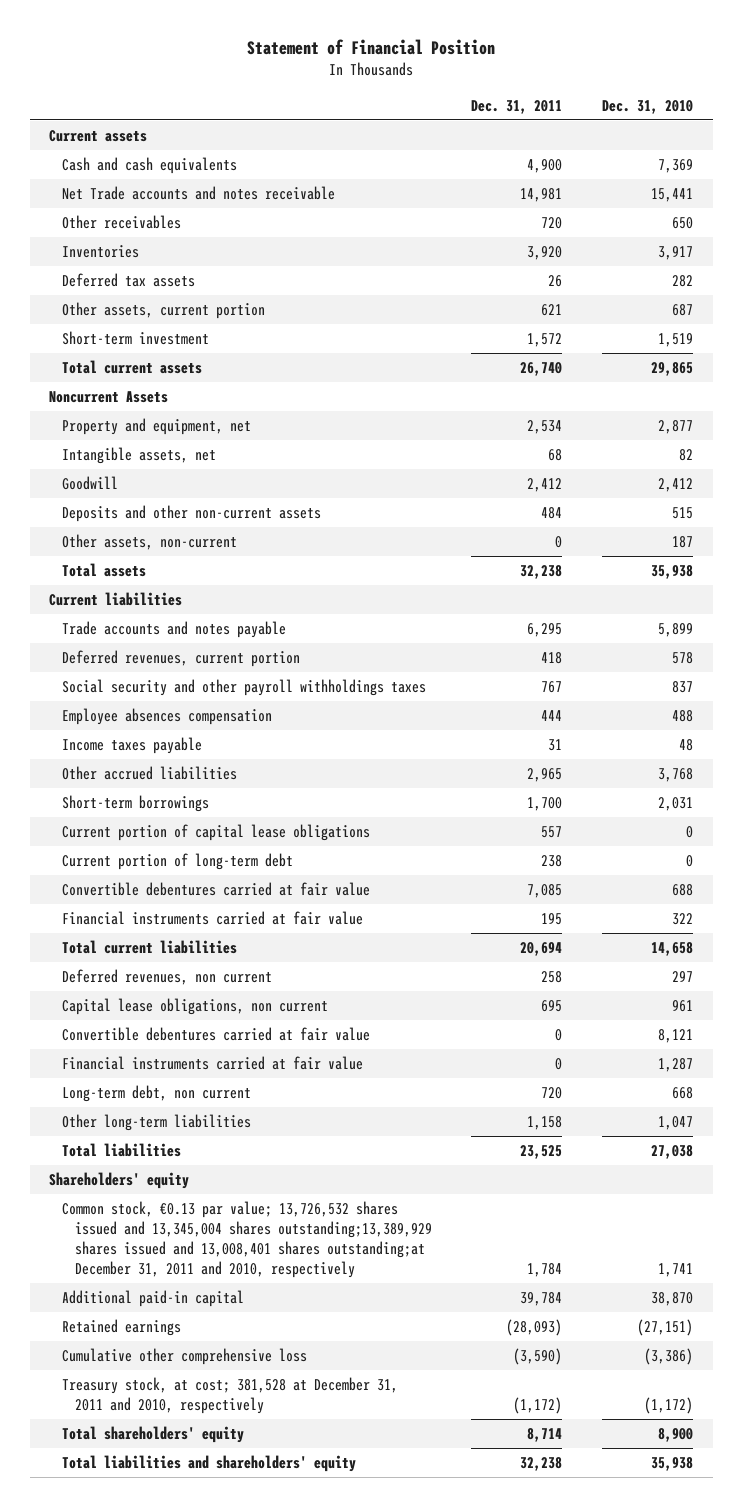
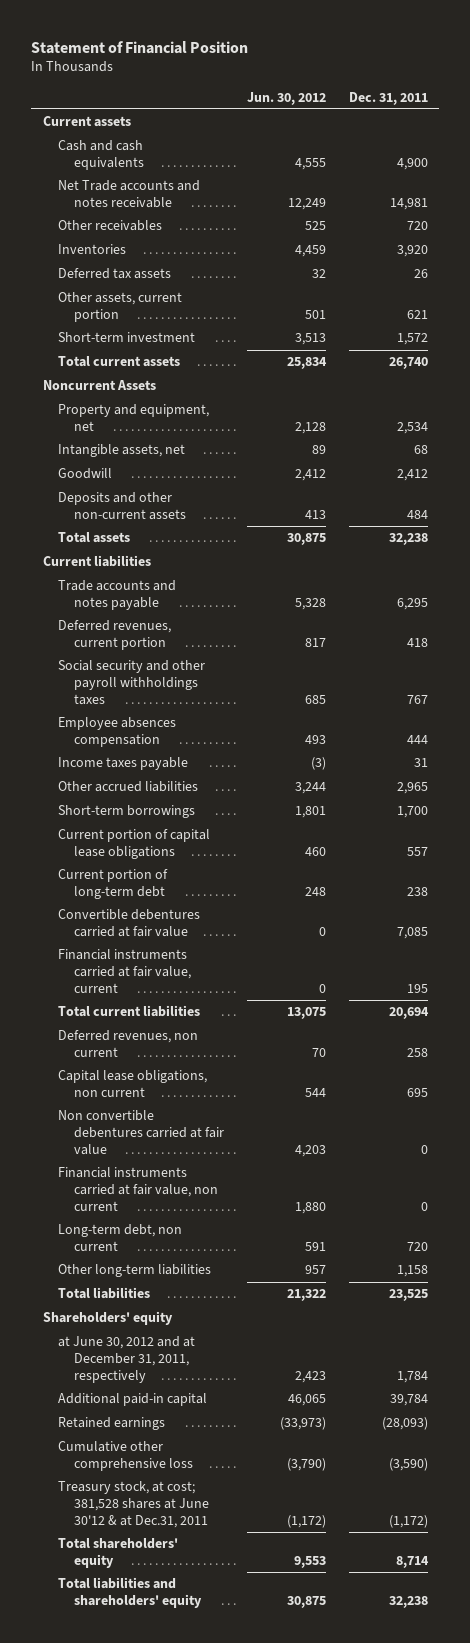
- | Dec. 31, 2011 | Dec. 31, 2010
+ | Jun. 30, 2012 | Dec. 31, 2011
- Other assets, non-current | 0 | 187
- Financial instruments carried at fair value | 195 | 322
+ Financial instruments carried at fair value, current | 0 | 195
- Convertible debentures carried at fair value | 0 | 8,121
- Financial instruments carried at fair value | 0 | 1,287
+ Non convertible debentures carried at fair value | 4,203 | 0
+ Financial instruments carried at fair value, non current | 1,880 | 0
- Common stock, €0.13 par value; 13,726,532 shares issued and 13,345,004 shares outstanding;13,389,929 shares issued and 13,008,401 shares outstanding;at December 31, 2011 and 2010, respectively | 1,784 | 1,741
+ at June 30, 2012 and at December 31, 2011, respectively | 2,423 | 1,784
- Treasury stock, at cost; 381,528 at December 31, 2011 and 2010, respectively | (1,172) | (1,172)
+ Treasury stock, at cost; 381,528 shares at June 30'12 & at Dec.31, 2011 | (1,172) | (1,172)

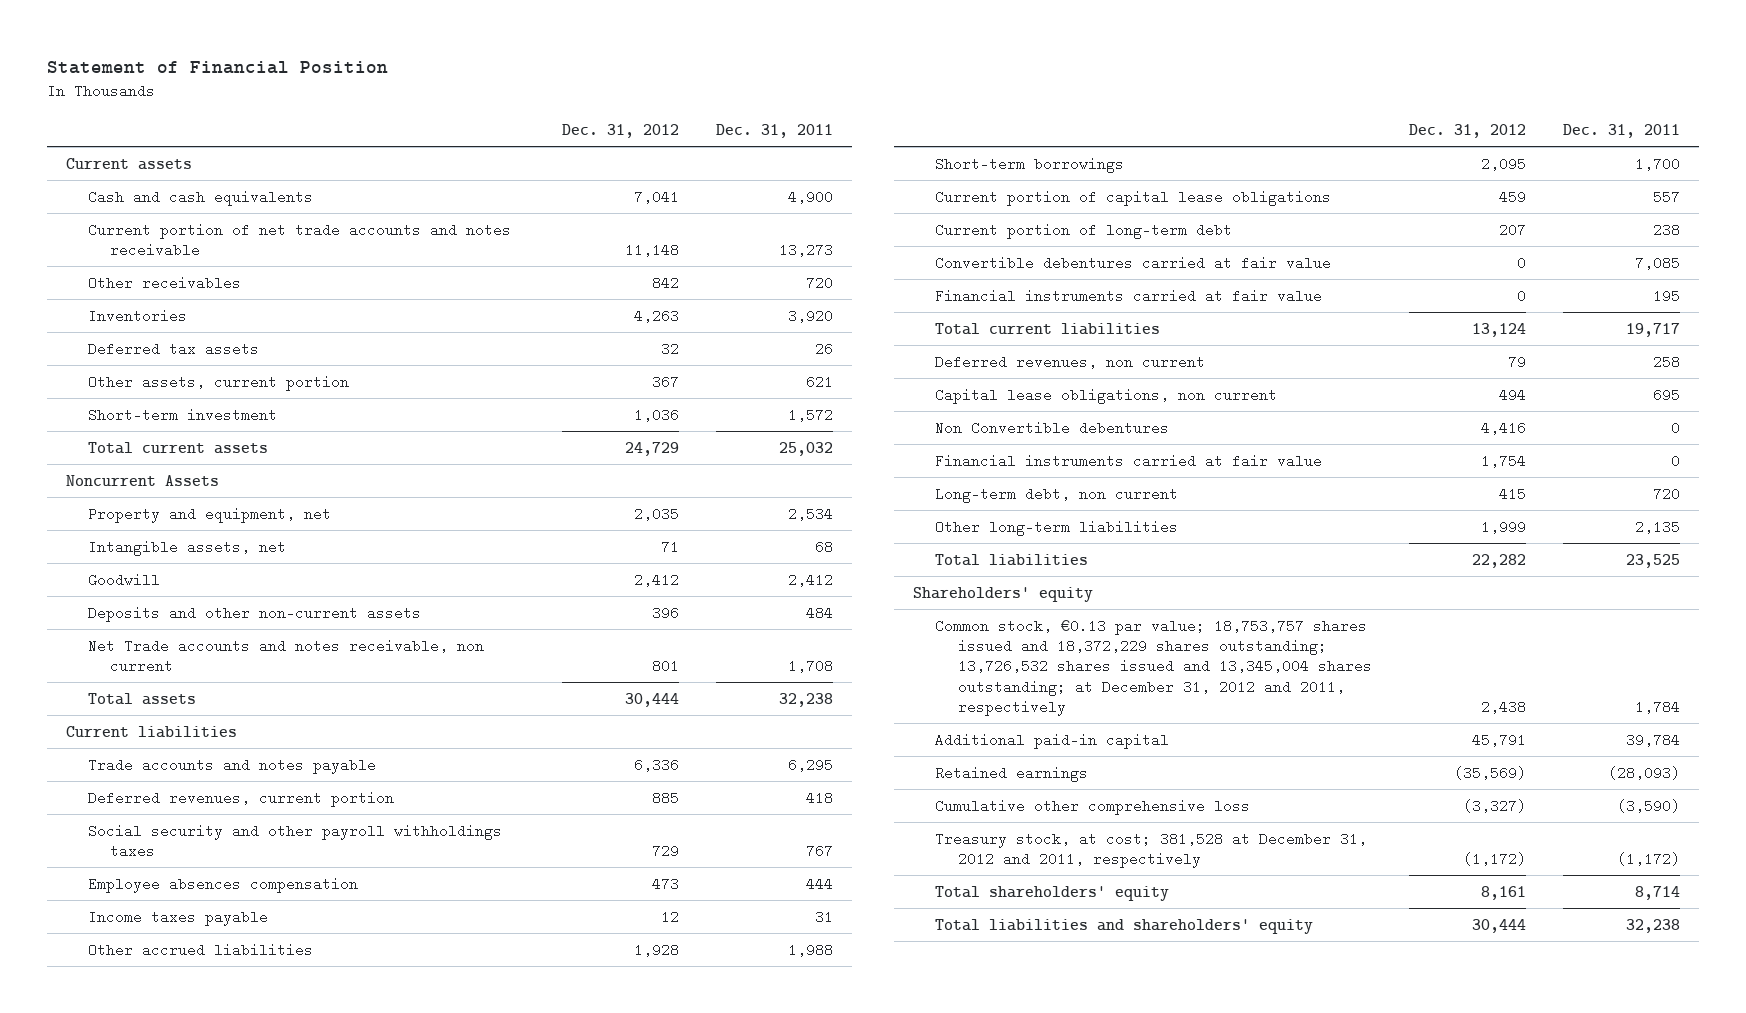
- | Jun. 30, 2012 | Dec. 31, 2011
+ | Dec. 31, 2012 | Dec. 31, 2011
- Net Trade accounts and notes receivable | 12,249 | 14,981
+ Current portion of net trade accounts and notes receivable | 11,148 | 13,273
- Total current assets | 25,834 | 26,740
+ Total current assets | 24,729 | 25,032
+ Net Trade accounts and notes receivable, non current | 801 | 1,708
- Other accrued liabilities | 3,244 | 2,965
+ Other accrued liabilities | 1,928 | 1,988
- Financial instruments carried at fair value, current | 0 | 195
- Total current liabilities | 13,075 | 20,694
+ Financial instruments carried at fair value | 0 | 195
+ Total current liabilities | 13,124 | 19,717
- Non convertible debentures carried at fair value | 4,203 | 0
- Financial instruments carried at fair value, non current | 1,880 | 0
+ Non Convertible debentures | 4,416 | 0
+ Financial instruments carried at fair value | 1,754 | 0
- Other long-term liabilities | 957 | 1,158
+ Other long-term liabilities | 1,999 | 2,135
- at June 30, 2012 and at December 31, 2011, respectively | 2,423 | 1,784
+ Common stock, €0.13 par value; 18,753,757 shares issued and 18,372,229 shares outstanding; 13,726,532 shares issued and 13,345,004 shares outstanding; at December 31, 2012 and 2011, respectively | 2,438 | 1,784
- Treasury stock, at cost; 381,528 shares at June 30'12 & at Dec.31, 2011 | (1,172) | (1,172)
+ Treasury stock, at cost; 381,528 at December 31, 2012 and 2011, respectively | (1,172) | (1,172)

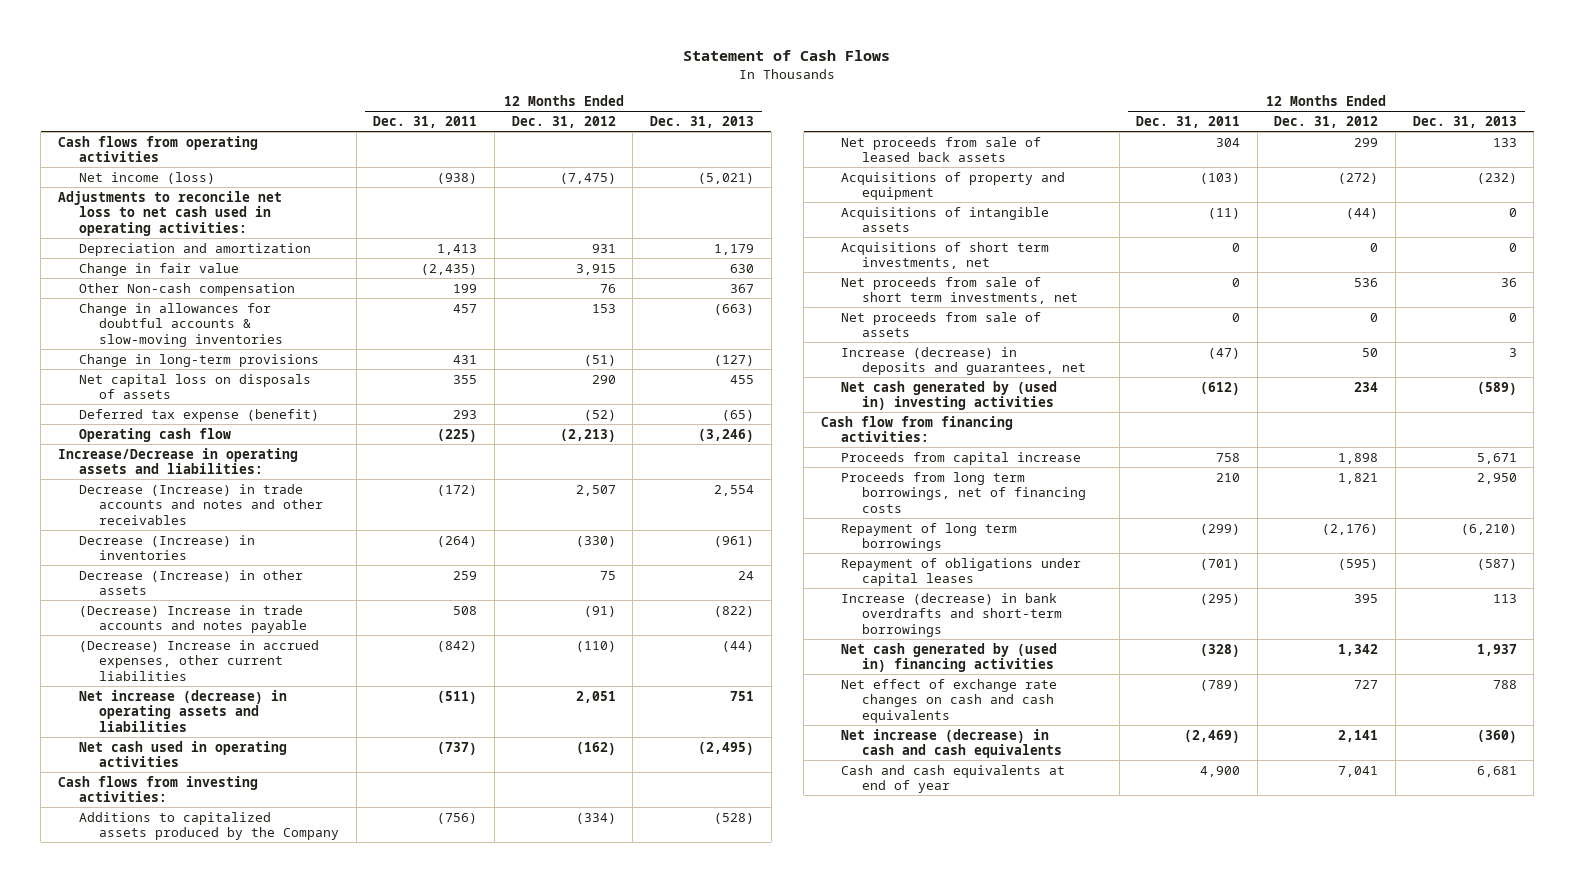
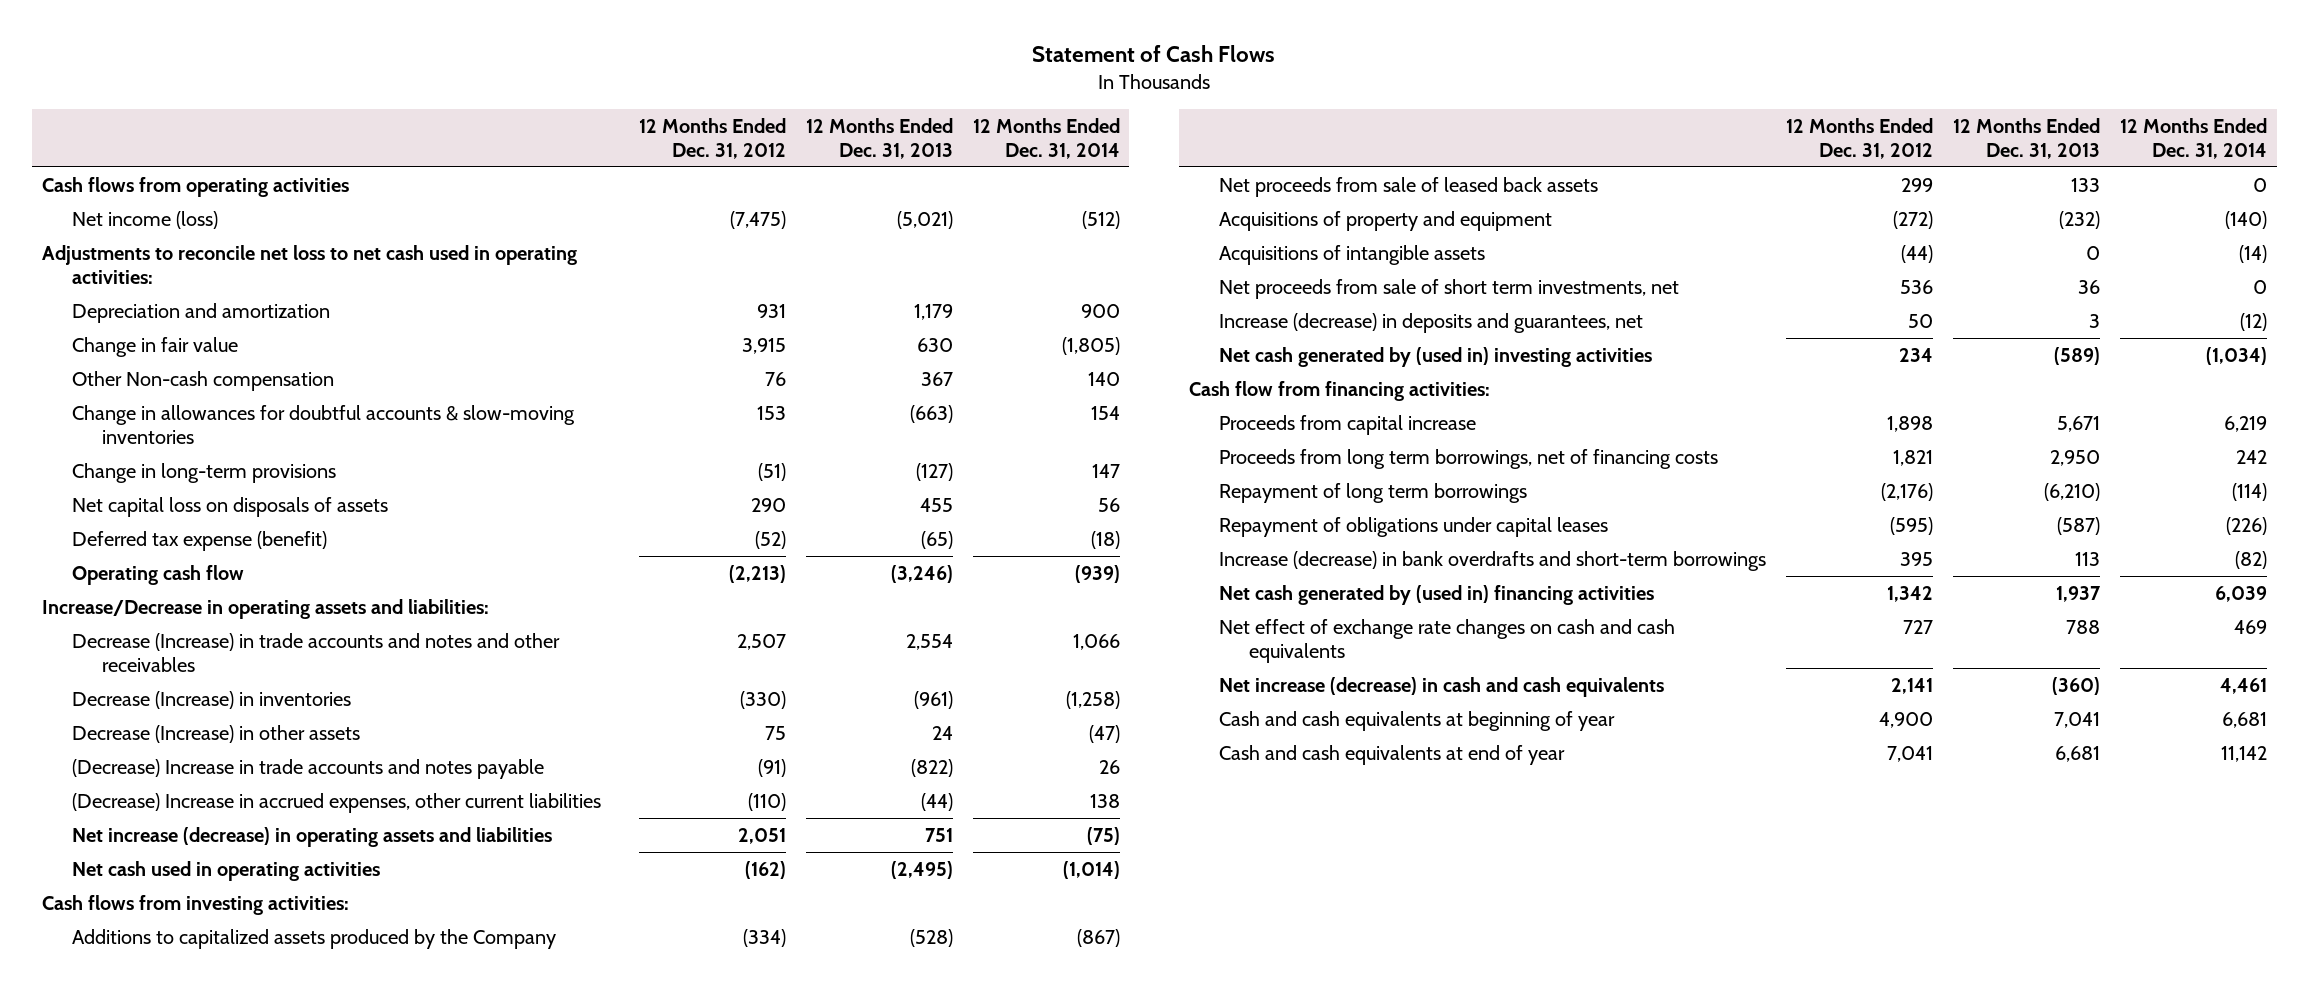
- | 12 Months Ended Dec. 31, 2011 | 12 Months Ended Dec. 31, 2012 | 12 Months Ended Dec. 31, 2013
+ | 12 Months Ended Dec. 31, 2012 | 12 Months Ended Dec. 31, 2013 | 12 Months Ended Dec. 31, 2014
- Acquisitions of short term investments, net | 0 | 0 | 0
- Net proceeds from sale of assets | 0 | 0 | 0
+ Cash and cash equivalents at beginning of year | 4,900 | 7,041 | 6,681

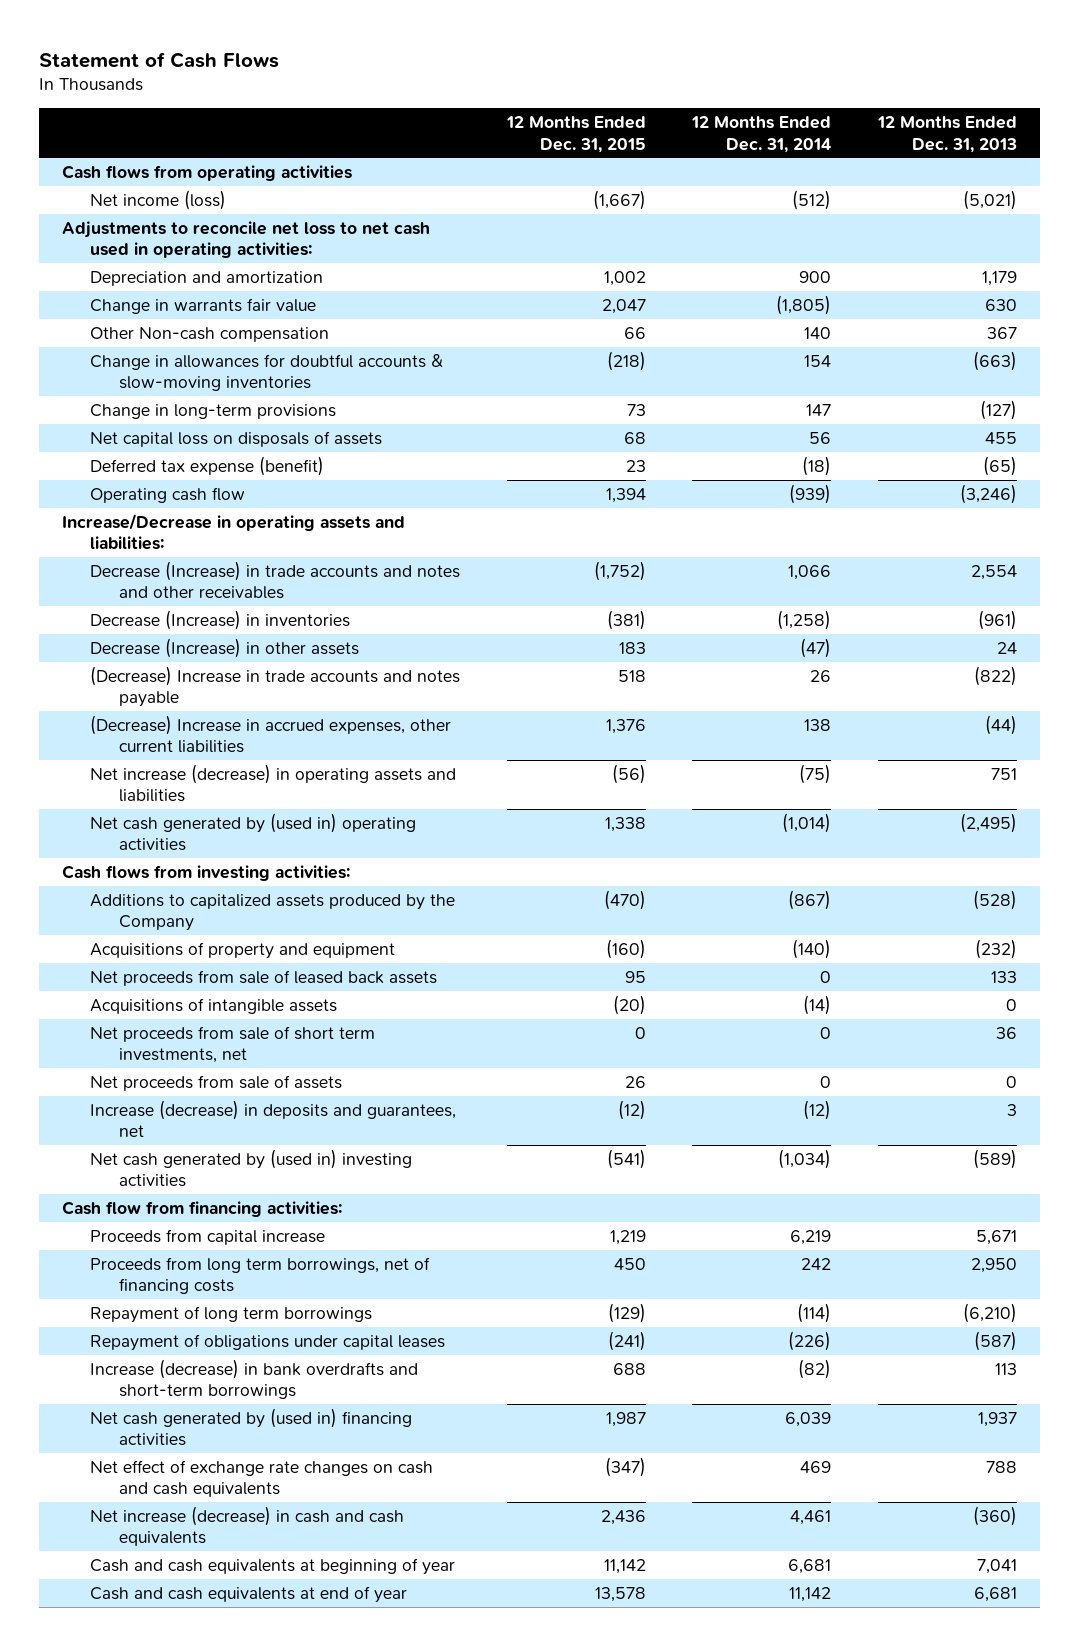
- | 12 Months Ended Dec. 31, 2012 | 12 Months Ended Dec. 31, 2013 | 12 Months Ended Dec. 31, 2014
+ | 12 Months Ended Dec. 31, 2015 | 12 Months Ended Dec. 31, 2014 | 12 Months Ended Dec. 31, 2013
- Change in fair value | 3,915 | 630 | (1,805)
+ Change in warrants fair value | 2,047 | (1,805) | 630
- Net cash used in operating activities | (162) | (2,495) | (1,014)
+ Net cash generated by (used in) operating activities | 1,338 | (1,014) | (2,495)
moved down: Net proceeds from sale of leased back assets | 95 | 0 | 133
+ Net proceeds from sale of assets | 26 | 0 | 0

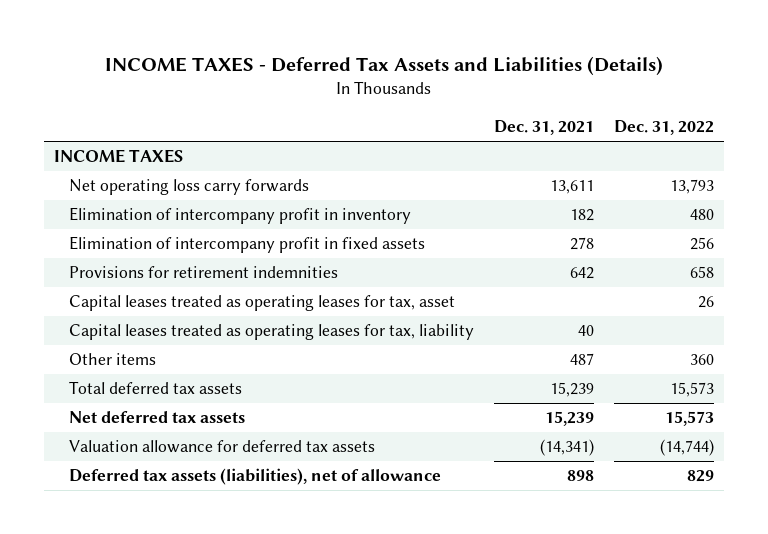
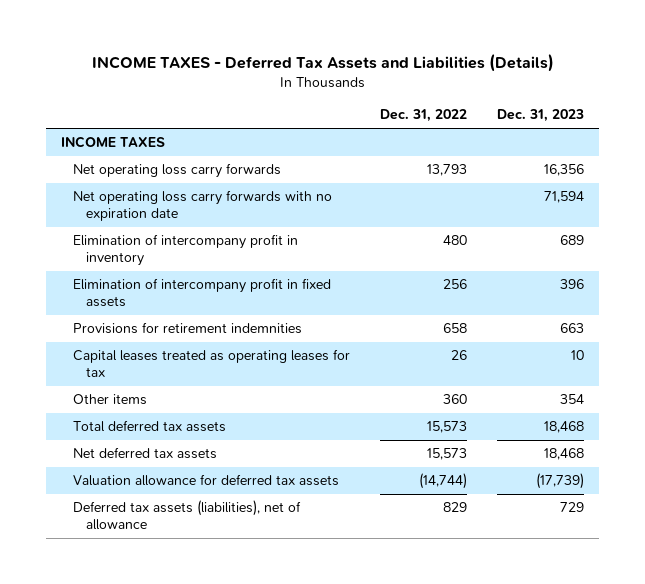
- | Dec. 31, 2021 | Dec. 31, 2022
+ | Dec. 31, 2022 | Dec. 31, 2023
+ Net operating loss carry forwards with no expiration date | | 71,594
- Capital leases treated as operating leases for tax, asset | | 26
- Capital leases treated as operating leases for tax, liability | 40 |
+ Capital leases treated as operating leases for tax | 26 | 10

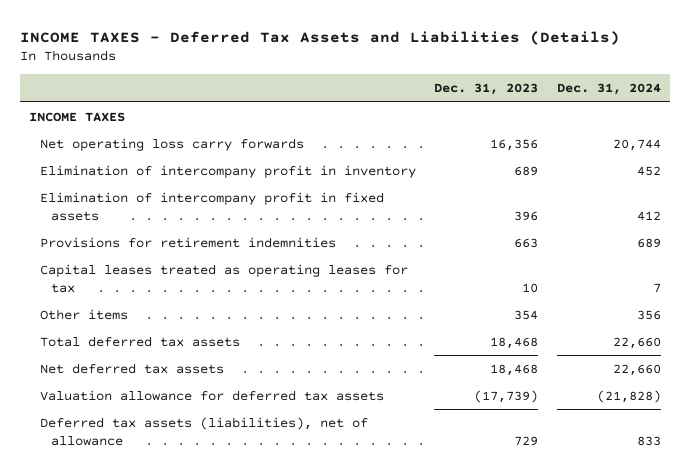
- | Dec. 31, 2022 | Dec. 31, 2023
+ | Dec. 31, 2023 | Dec. 31, 2024
- Net operating loss carry forwards with no expiration date | | 71,594

